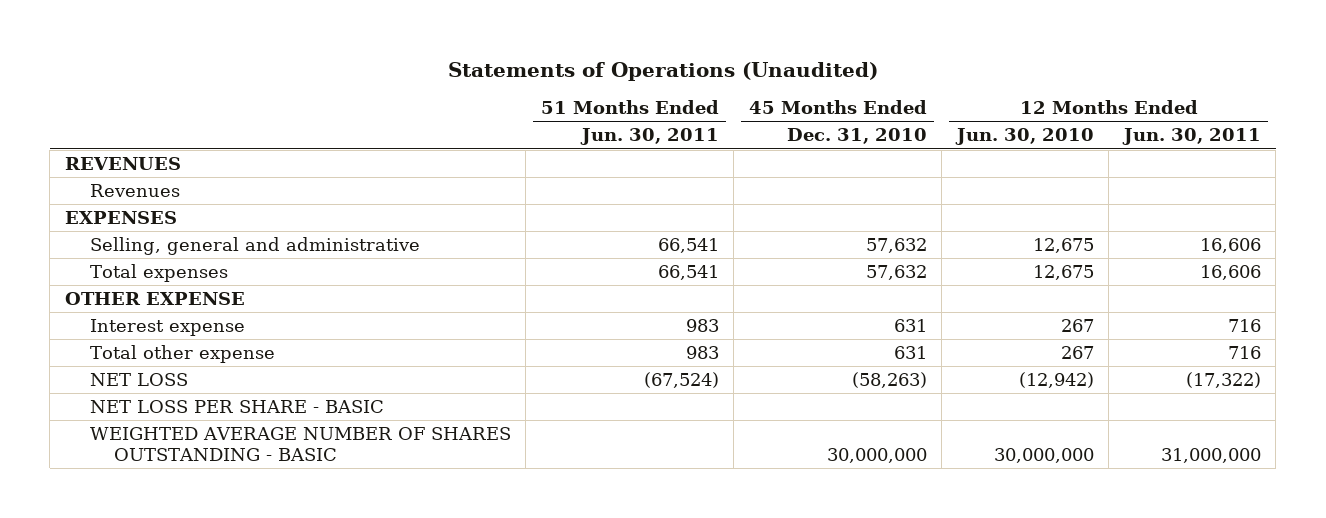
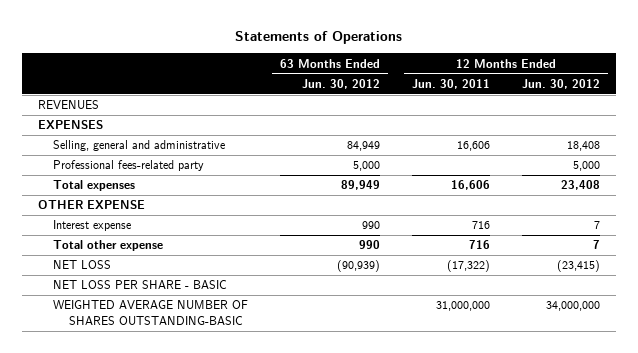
- Statements of Operations (Unaudited)
+ Statements of Operations
- | 51 Months Ended Jun. 30, 2011 | 45 Months Ended Dec. 31, 2010 | 12 Months Ended Jun. 30, 2010 | 12 Months Ended Jun. 30, 2011
+ | 63 Months Ended Jun. 30, 2012 | 12 Months Ended Jun. 30, 2011 | 12 Months Ended Jun. 30, 2012
- Revenues
+ Professional fees-related party | 5,000 | | 5,000
- WEIGHTED AVERAGE NUMBER OF SHARES OUTSTANDING - BASIC | | 30,000,000 | 30,000,000 | 31,000,000
+ WEIGHTED AVERAGE NUMBER OF SHARES OUTSTANDING-BASIC | | 31,000,000 | 34,000,000

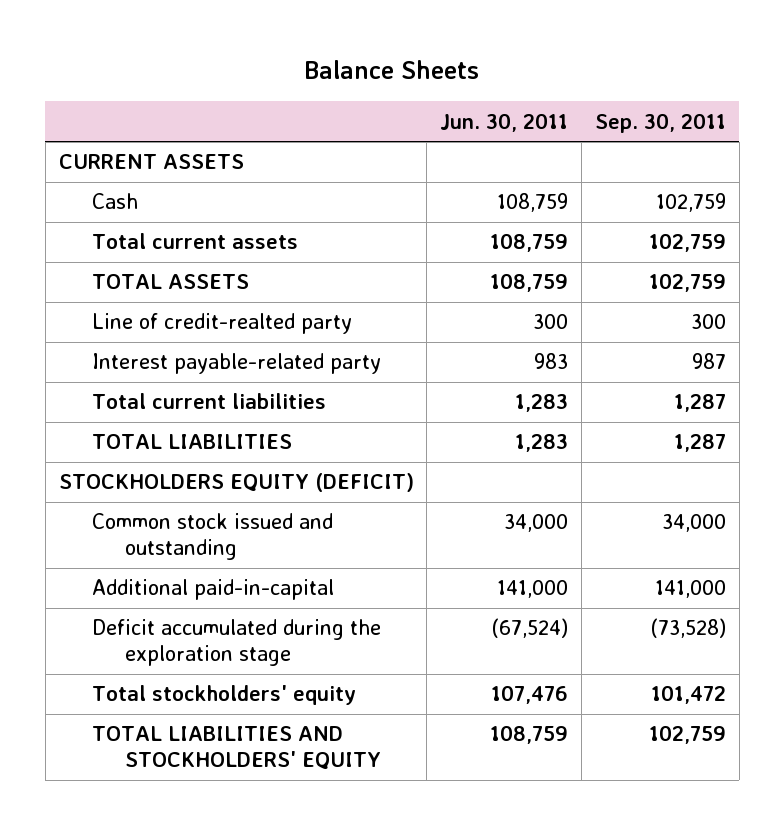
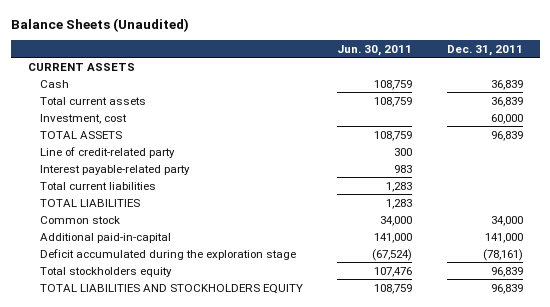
- Balance Sheets
+ Balance Sheets (Unaudited)
- | Jun. 30, 2011 | Sep. 30, 2011
+ | Jun. 30, 2011 | Dec. 31, 2011
+ Investment, cost | | 60,000
- Line of credit-realted party | 300 | 300
+ Line of credit-related party | 300 |
- STOCKHOLDERS EQUITY (DEFICIT)
- Common stock issued and outstanding | 34,000 | 34,000
+ Common stock | 34,000 | 34,000
- Total stockholders' equity | 107,476 | 101,472
- TOTAL LIABILITIES AND STOCKHOLDERS' EQUITY | 108,759 | 102,759
+ Total stockholders equity | 107,476 | 96,839
+ TOTAL LIABILITIES AND STOCKHOLDERS EQUITY | 108,759 | 96,839

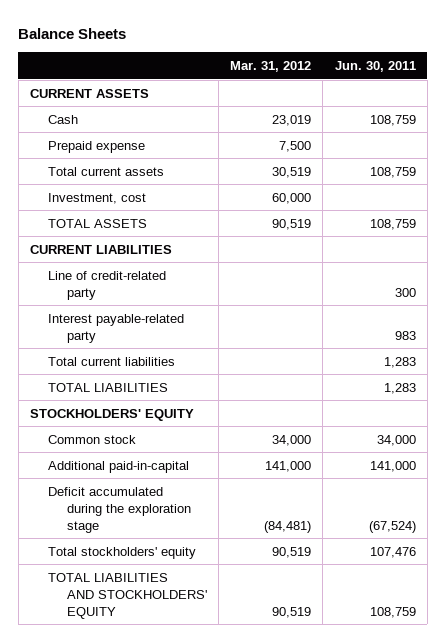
- Balance Sheets (Unaudited)
+ Balance Sheets
- | Jun. 30, 2011 | Dec. 31, 2011
+ | Mar. 31, 2012 | Jun. 30, 2011
+ Prepaid expense | 7,500 |
+ CURRENT LIABILITIES
+ STOCKHOLDERS' EQUITY
- Total stockholders equity | 107,476 | 96,839
- TOTAL LIABILITIES AND STOCKHOLDERS EQUITY | 108,759 | 96,839
+ Total stockholders' equity | 90,519 | 107,476
+ TOTAL LIABILITIES AND STOCKHOLDERS' EQUITY | 90,519 | 108,759

